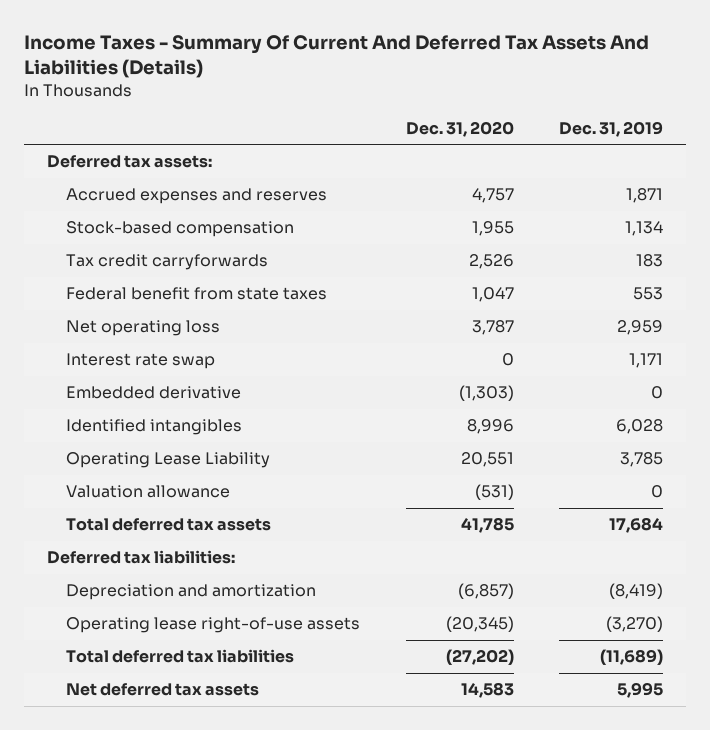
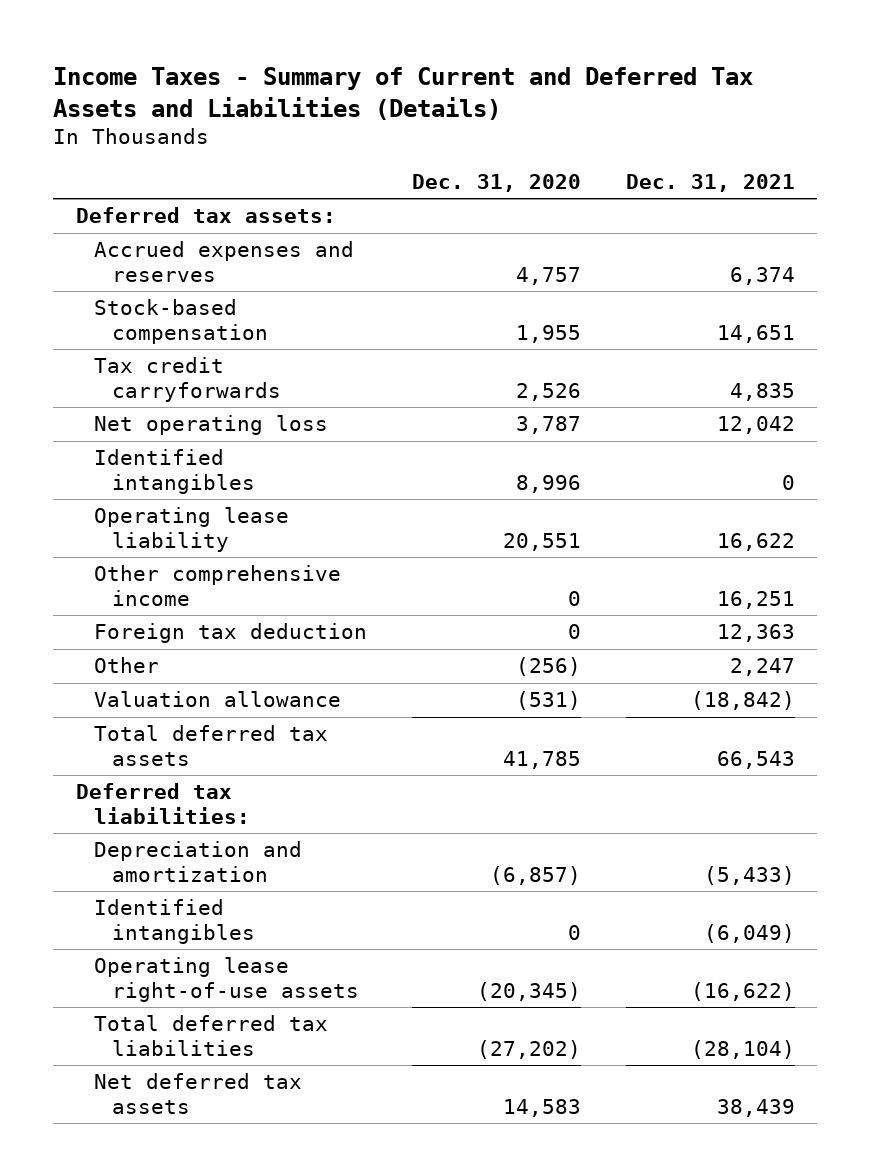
- Income Taxes - Summary Of Current And Deferred Tax Assets And Liabilities (Details)
+ Income Taxes - Summary of Current and Deferred Tax Assets and Liabilities (Details)
- | Dec. 31, 2020 | Dec. 31, 2019
+ | Dec. 31, 2020 | Dec. 31, 2021
- Federal benefit from state taxes | 1,047 | 553
- Interest rate swap | 0 | 1,171
- Embedded derivative | (1,303) | 0
- Operating Lease Liability | 20,551 | 3,785
+ Operating lease liability | 20,551 | 16,622
+ Other comprehensive income | 0 | 16,251
+ Foreign tax deduction | 0 | 12,363
+ Other | (256) | 2,247
+ Identified intangibles | 0 | (6,049)

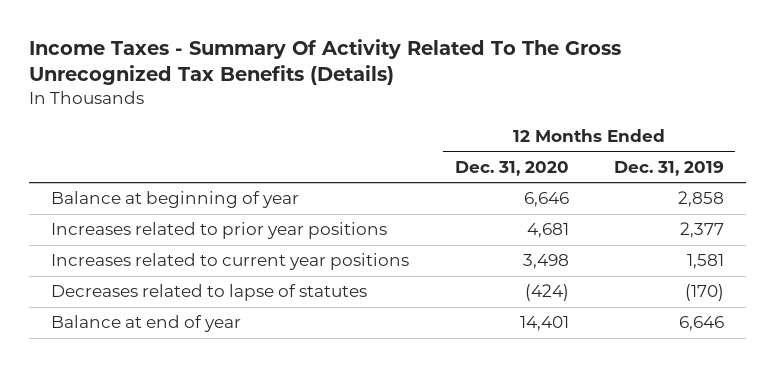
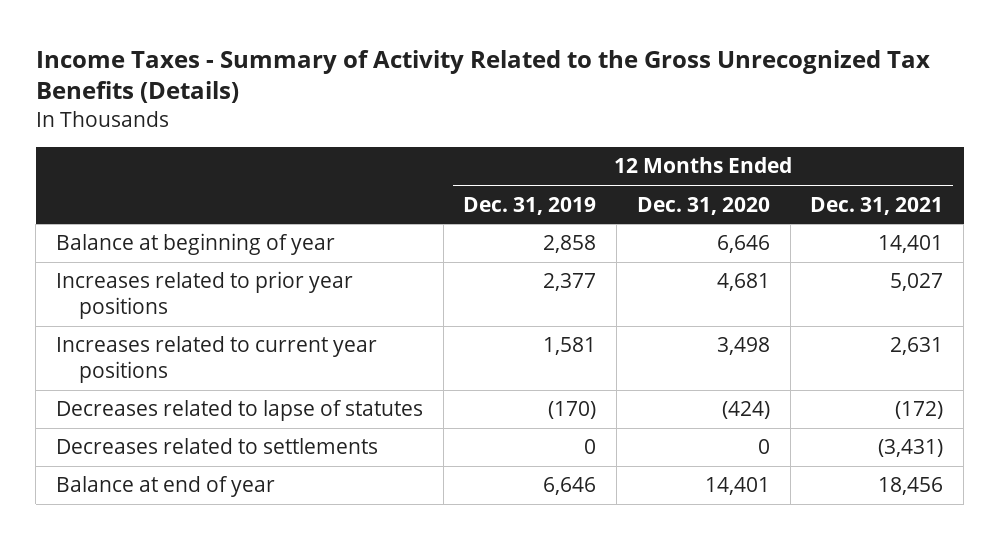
- Income Taxes - Summary Of Activity Related To The Gross Unrecognized Tax Benefits (Details)
+ Income Taxes - Summary of Activity Related to the Gross Unrecognized Tax Benefits (Details)
- | 12 Months Ended Dec. 31, 2020 | 12 Months Ended Dec. 31, 2019
+ | 12 Months Ended Dec. 31, 2019 | 12 Months Ended Dec. 31, 2020 | 12 Months Ended Dec. 31, 2021
+ Decreases related to settlements | 0 | 0 | (3,431)

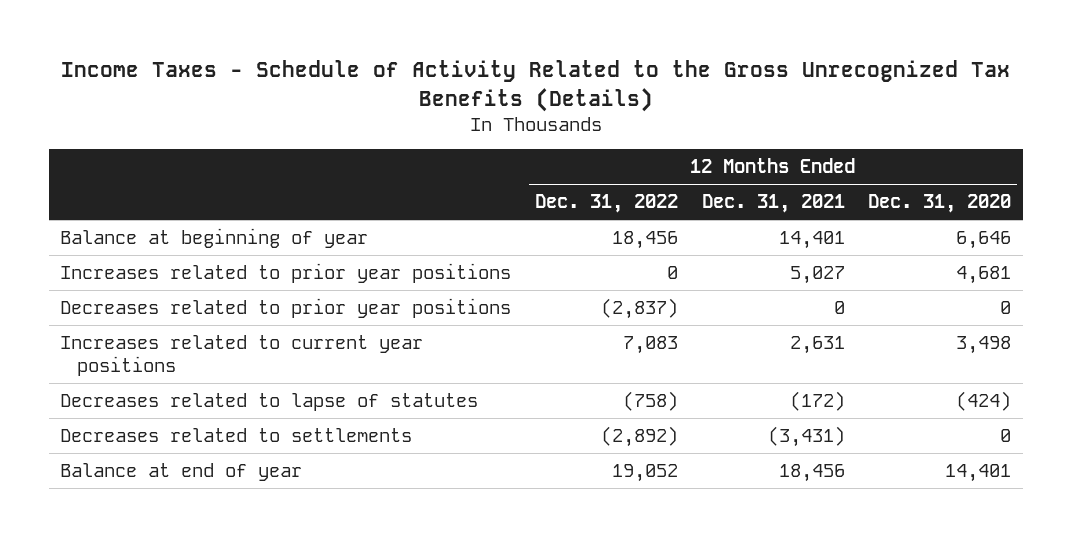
- Income Taxes - Summary of Activity Related to the Gross Unrecognized Tax Benefits (Details)
+ Income Taxes - Schedule of Activity Related to the Gross Unrecognized Tax Benefits (Details)
- | 12 Months Ended Dec. 31, 2019 | 12 Months Ended Dec. 31, 2020 | 12 Months Ended Dec. 31, 2021
+ | 12 Months Ended Dec. 31, 2022 | 12 Months Ended Dec. 31, 2021 | 12 Months Ended Dec. 31, 2020
+ Decreases related to prior year positions | (2,837) | 0 | 0

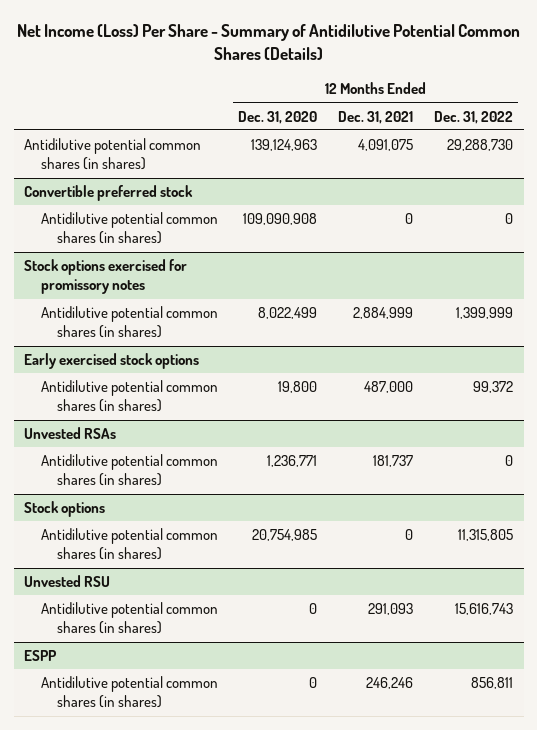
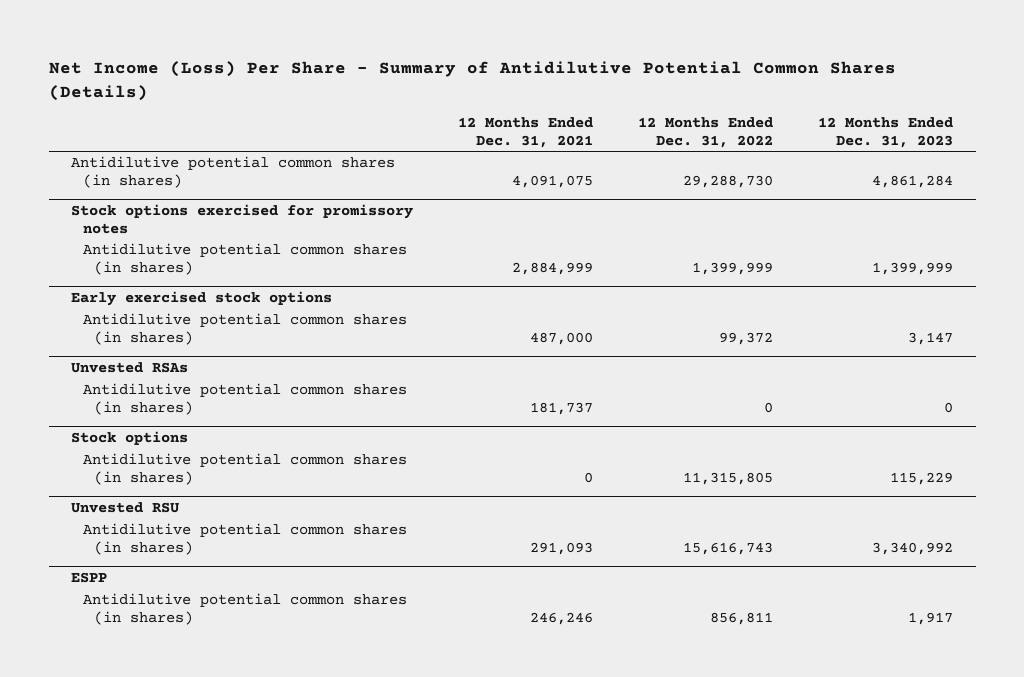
- | 12 Months Ended Dec. 31, 2020 | 12 Months Ended Dec. 31, 2021 | 12 Months Ended Dec. 31, 2022
+ | 12 Months Ended Dec. 31, 2021 | 12 Months Ended Dec. 31, 2022 | 12 Months Ended Dec. 31, 2023
- Convertible preferred stock
- Antidilutive potential common shares (in shares) | 109,090,908 | 0 | 0

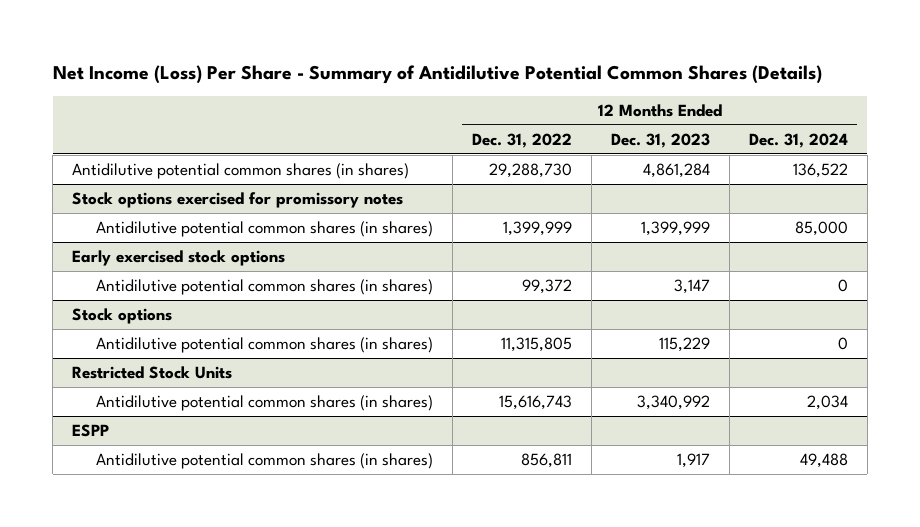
- | 12 Months Ended Dec. 31, 2021 | 12 Months Ended Dec. 31, 2022 | 12 Months Ended Dec. 31, 2023
+ | 12 Months Ended Dec. 31, 2022 | 12 Months Ended Dec. 31, 2023 | 12 Months Ended Dec. 31, 2024
- Unvested RSAs
- Antidilutive potential common shares (in shares) | 181,737 | 0 | 0
- Unvested RSU
+ Restricted Stock Units

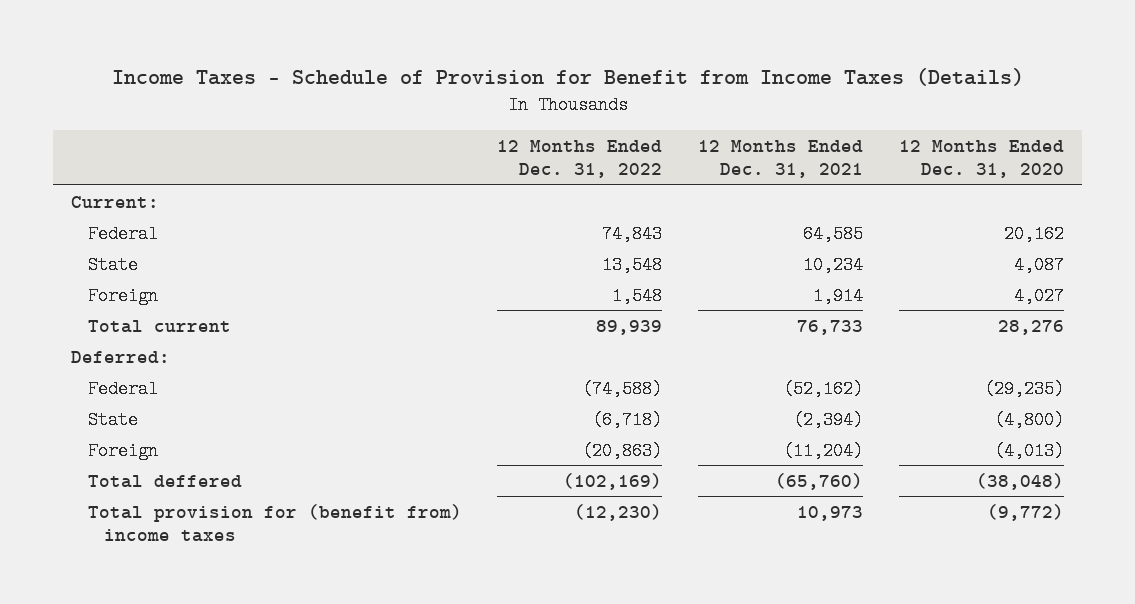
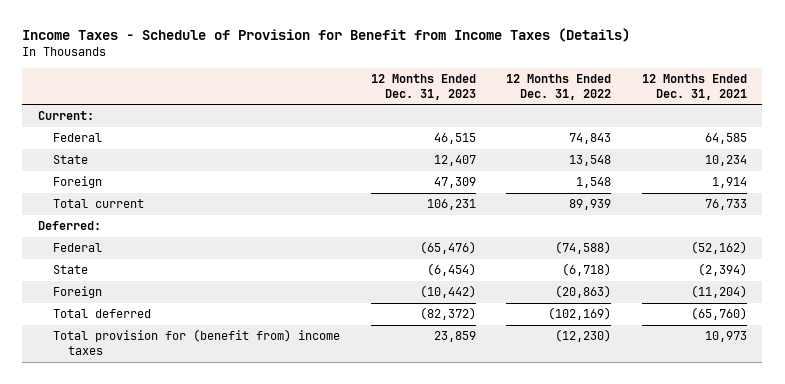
- | 12 Months Ended Dec. 31, 2022 | 12 Months Ended Dec. 31, 2021 | 12 Months Ended Dec. 31, 2020
+ | 12 Months Ended Dec. 31, 2023 | 12 Months Ended Dec. 31, 2022 | 12 Months Ended Dec. 31, 2021
- Total deffered | (102,169) | (65,760) | (38,048)
+ Total deferred | (82,372) | (102,169) | (65,760)

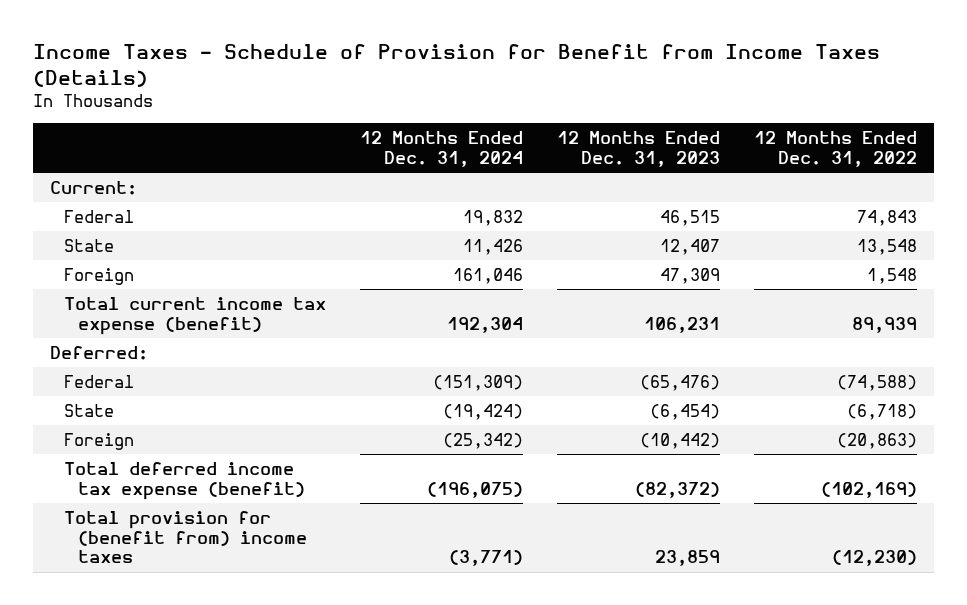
- | 12 Months Ended Dec. 31, 2023 | 12 Months Ended Dec. 31, 2022 | 12 Months Ended Dec. 31, 2021
+ | 12 Months Ended Dec. 31, 2024 | 12 Months Ended Dec. 31, 2023 | 12 Months Ended Dec. 31, 2022
- Total current | 106,231 | 89,939 | 76,733
+ Total current income tax expense (benefit) | 192,304 | 106,231 | 89,939
- Total deferred | (82,372) | (102,169) | (65,760)
+ Total deferred income tax expense (benefit) | (196,075) | (82,372) | (102,169)

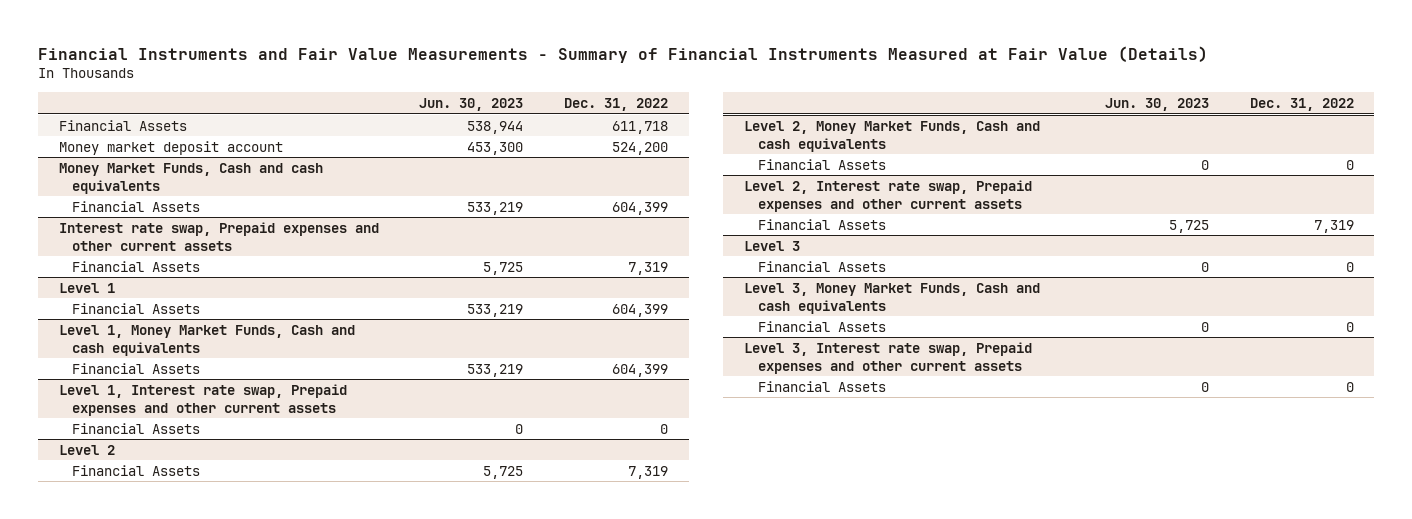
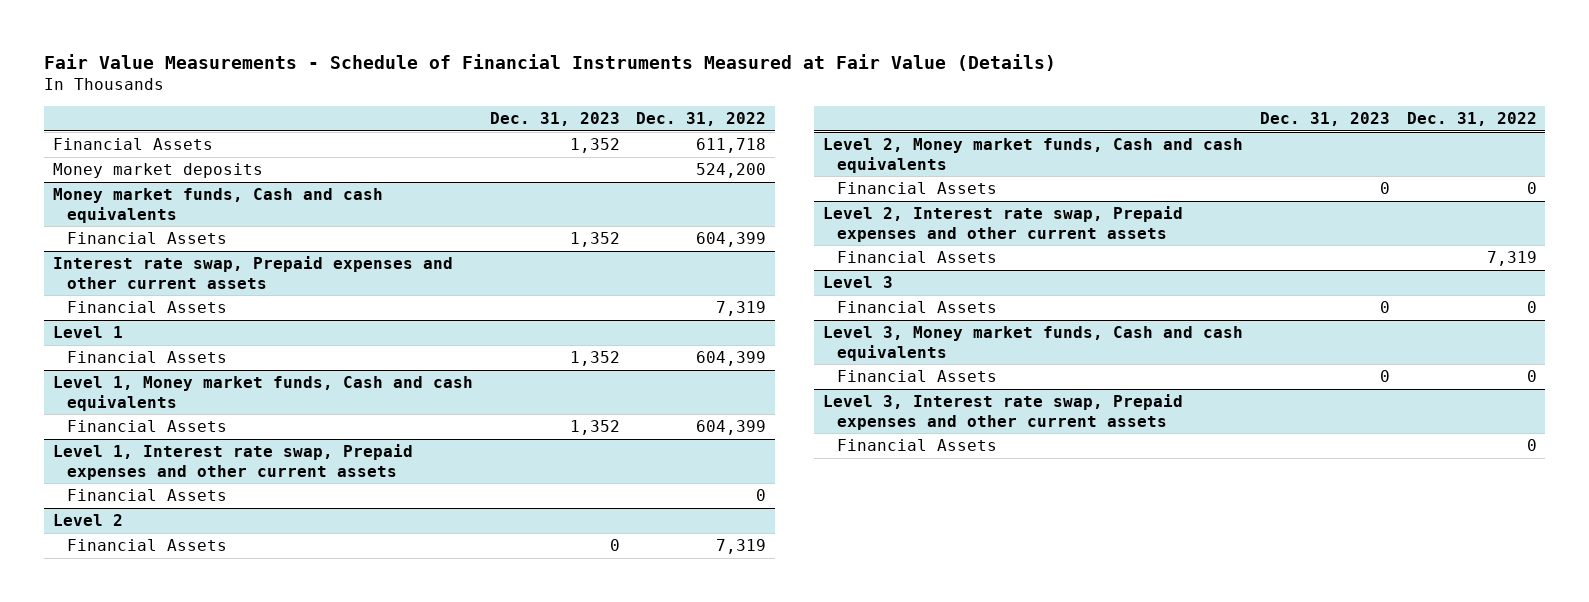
- Financial Instruments and Fair Value Measurements - Summary of Financial Instruments Measured at Fair Value (Details)
+ Fair Value Measurements - Schedule of Financial Instruments Measured at Fair Value (Details)
- | Jun. 30, 2023 | Dec. 31, 2022
+ | Dec. 31, 2023 | Dec. 31, 2022
- Money market deposit account | 453,300 | 524,200
- Money Market Funds, Cash and cash equivalents
+ Money market deposits | | 524,200
+ Money market funds, Cash and cash equivalents
- Level 1, Money Market Funds, Cash and cash equivalents
+ Level 1, Money market funds, Cash and cash equivalents
- Level 2, Money Market Funds, Cash and cash equivalents
+ Level 2, Money market funds, Cash and cash equivalents
- Level 3, Money Market Funds, Cash and cash equivalents
+ Level 3, Money market funds, Cash and cash equivalents

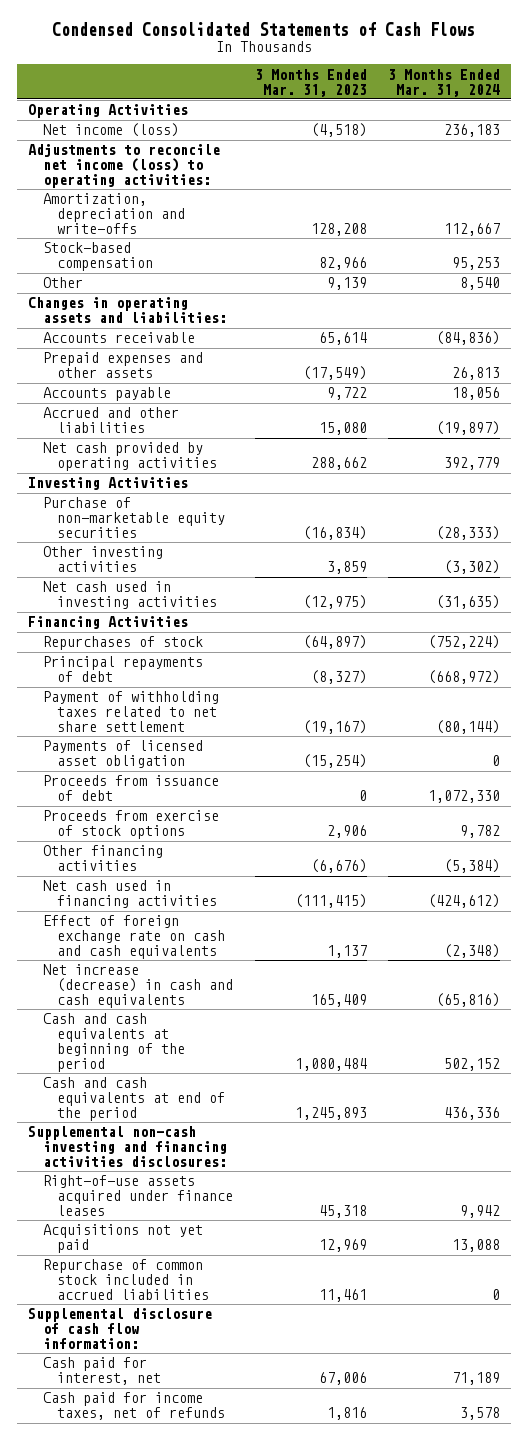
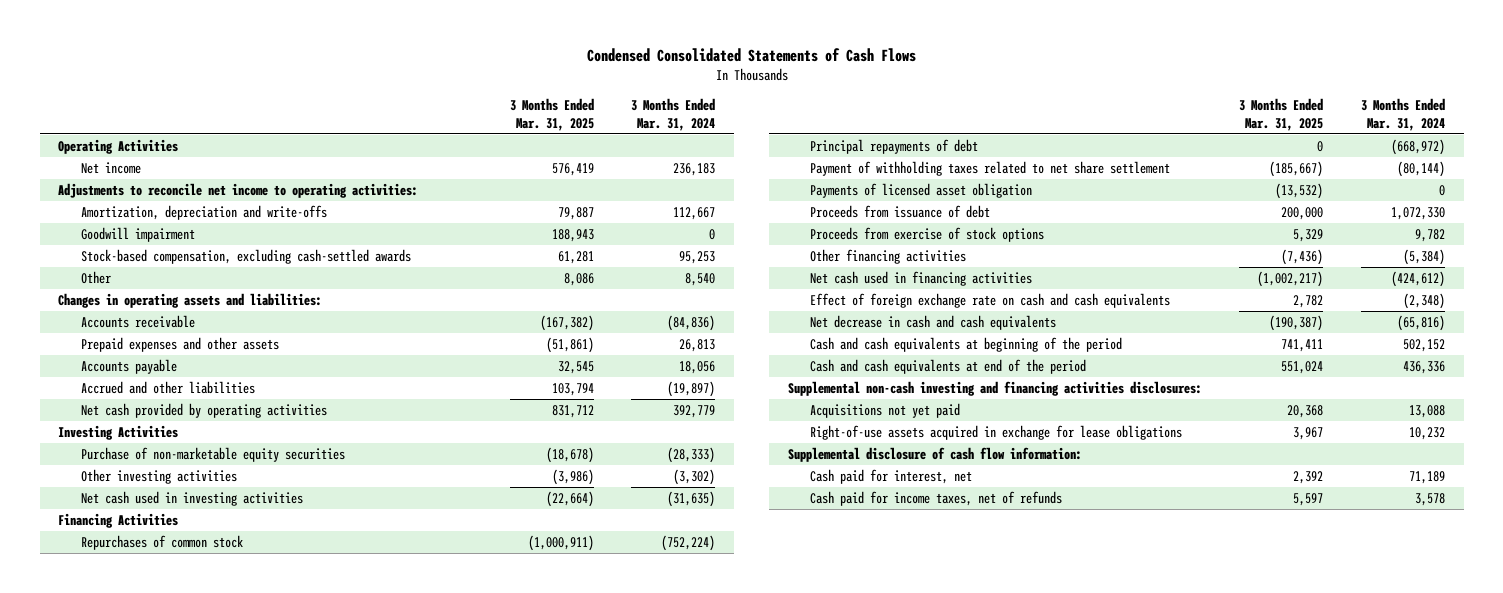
- | 3 Months Ended Mar. 31, 2023 | 3 Months Ended Mar. 31, 2024
+ | 3 Months Ended Mar. 31, 2025 | 3 Months Ended Mar. 31, 2024
- Net income (loss) | (4,518) | 236,183
- Adjustments to reconcile net income (loss) to operating activities:
+ Net income | 576,419 | 236,183
+ Adjustments to reconcile net income to operating activities:
- Stock-based compensation | 82,966 | 95,253
+ Goodwill impairment | 188,943 | 0
+ Stock-based compensation, excluding cash-settled awards | 61,281 | 95,253
- Repurchases of stock | (64,897) | (752,224)
+ Repurchases of common stock | (1,000,911) | (752,224)
- Net increase (decrease) in cash and cash equivalents | 165,409 | (65,816)
+ Net decrease in cash and cash equivalents | (190,387) | (65,816)
- Right-of-use assets acquired under finance leases | 45,318 | 9,942
- Repurchase of common stock included in accrued liabilities | 11,461 | 0
+ Right-of-use assets acquired in exchange for lease obligations | 3,967 | 10,232

